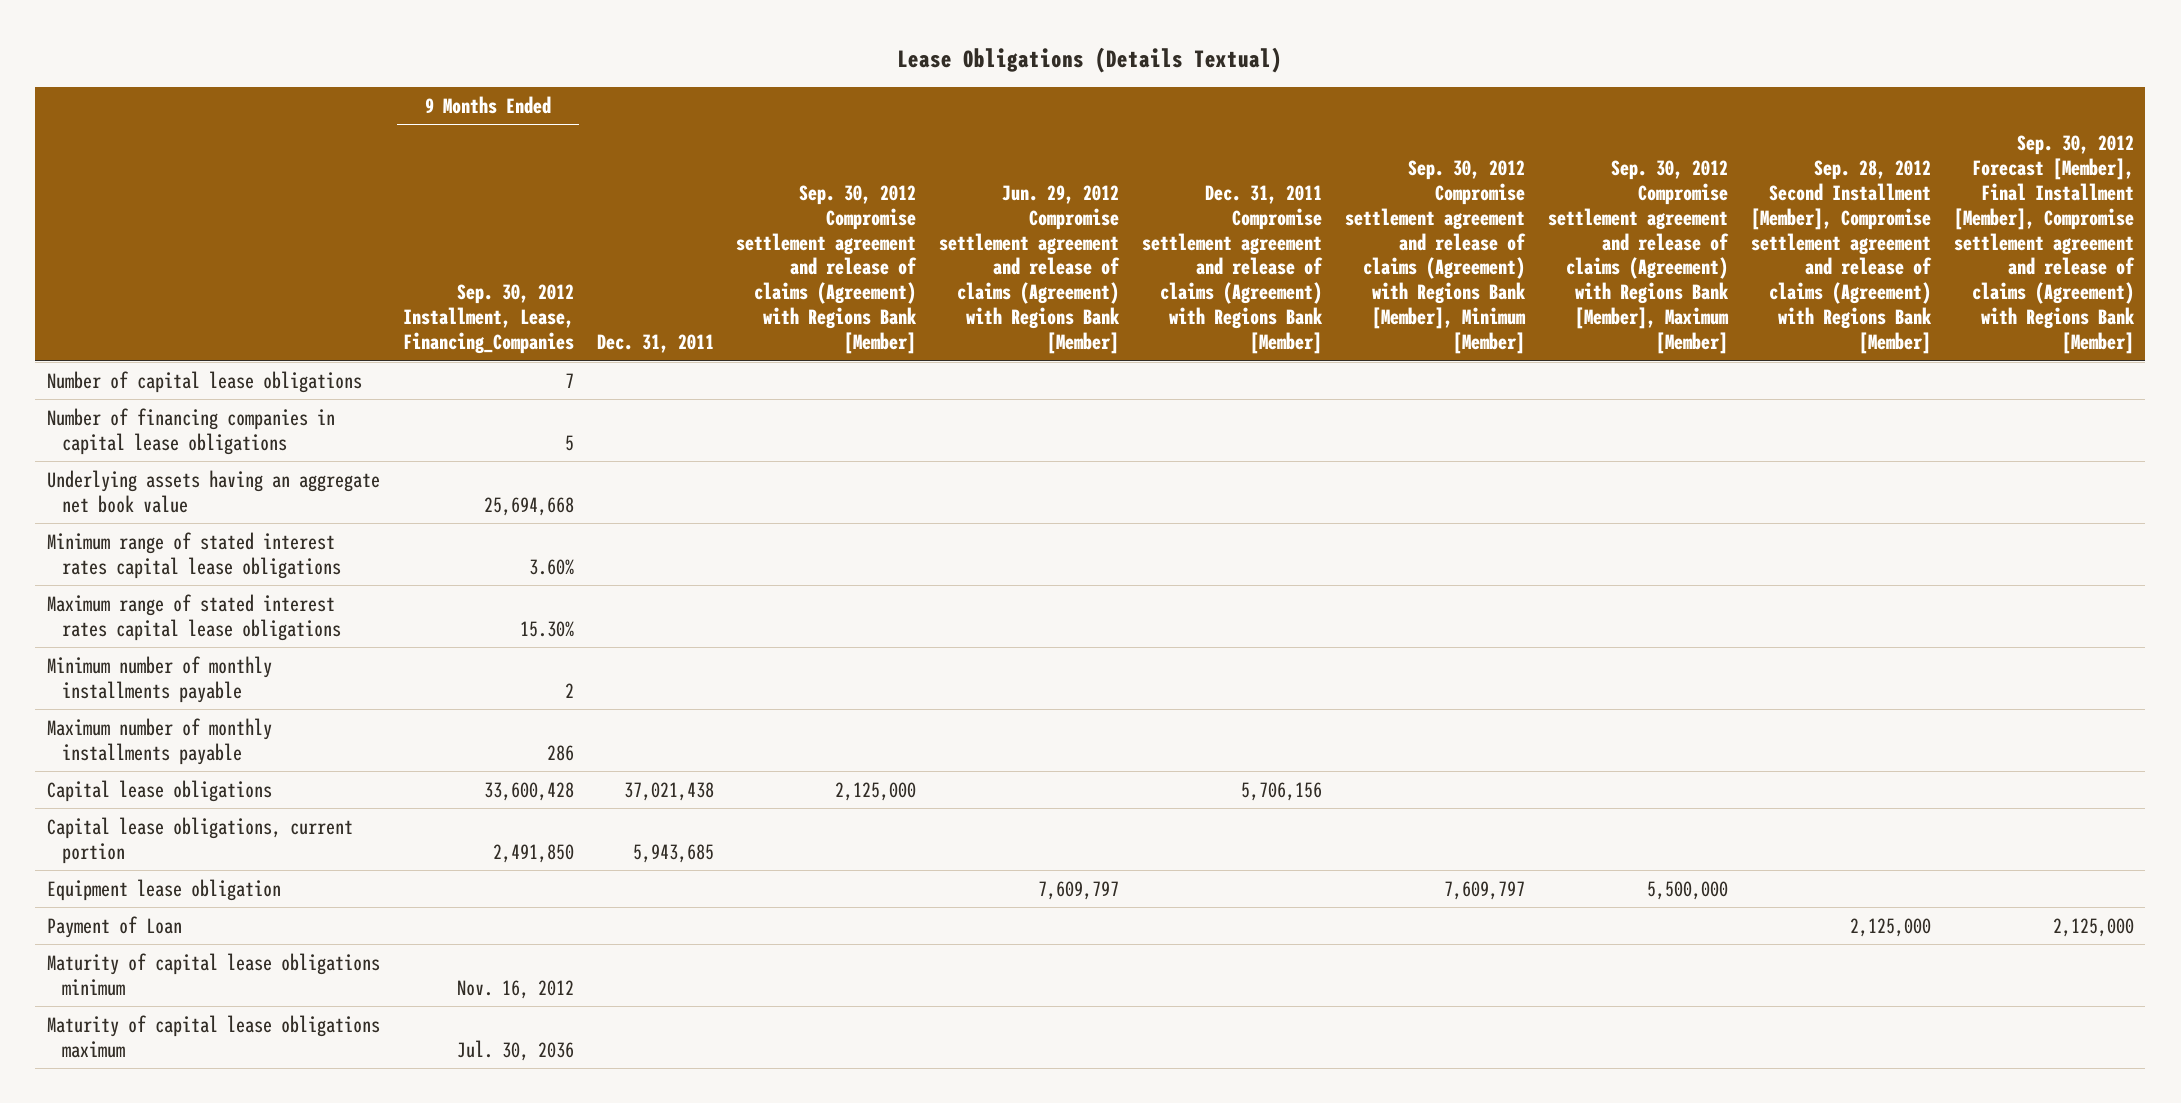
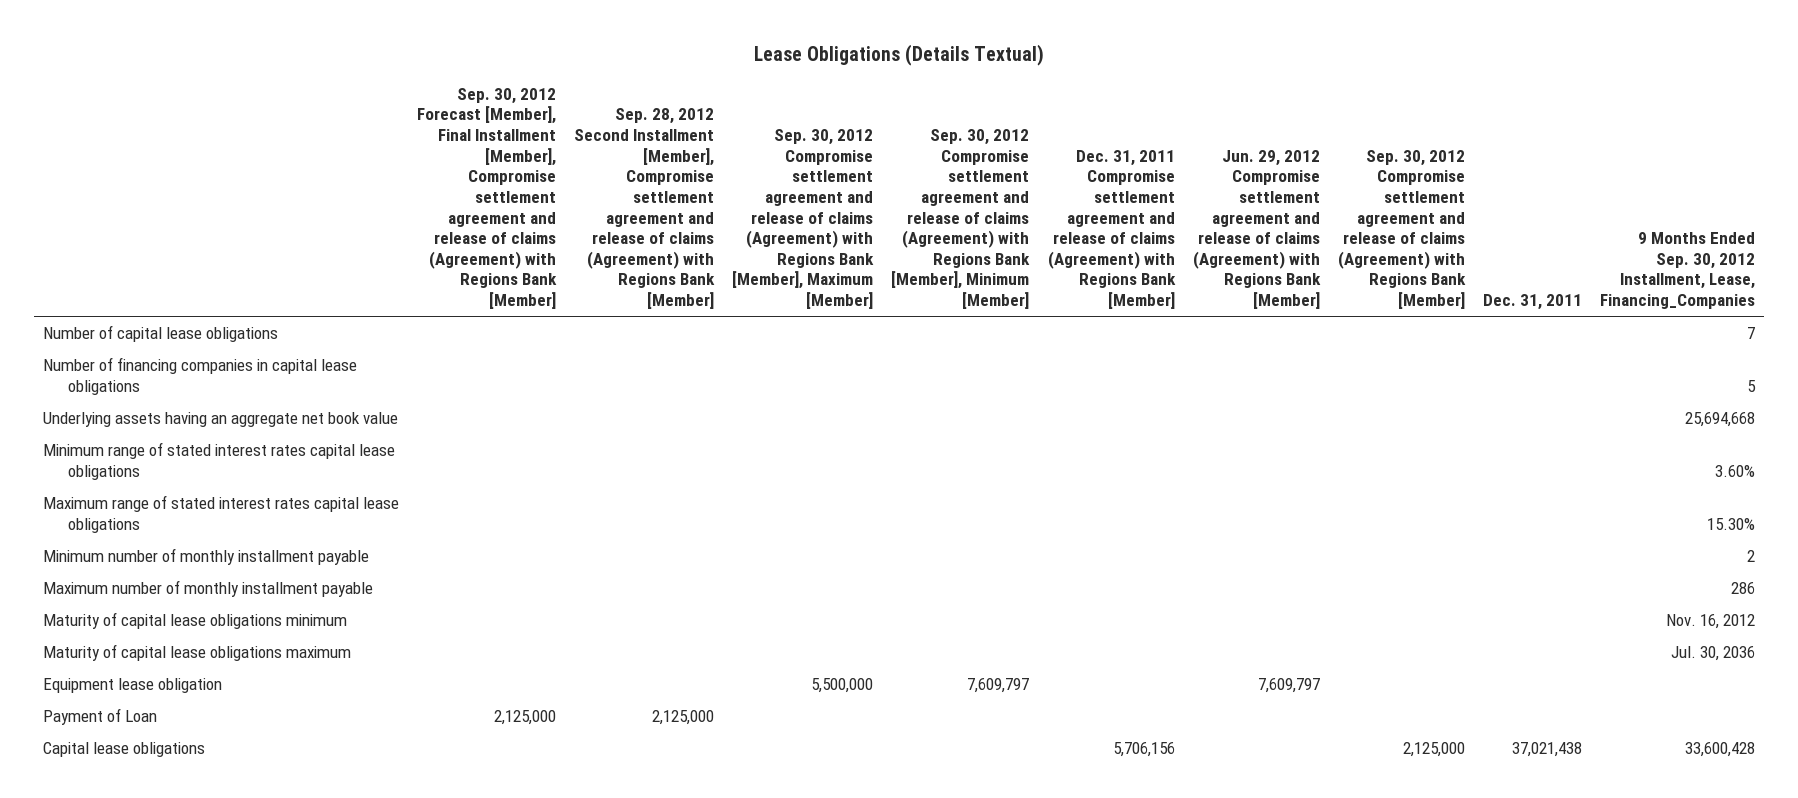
- | 9 Months Ended Sep. 30, 2012 Installment, Lease, Financing_Companies | Dec. 31, 2011 | Sep. 30, 2012 Compromise settlement agreement and release of claims (Agreement) with Regions Bank [Member] | Jun. 29, 2012 Compromise settlement agreement and release of claims (Agreement) with Regions Bank [Member] | Dec. 31, 2011 Compromise settlement agreement and release of claims (Agreement) with Regions Bank [Member] | Sep. 30, 2012 Compromise settlement agreement and release of claims (Agreement) with Regions Bank [Member], Minimum [Member] | Sep. 30, 2012 Compromise settlement agreement and release of claims (Agreement) with Regions Bank [Member], Maximum [Member] | Sep. 28, 2012 Second Installment [Member], Compromise settlement agreement and release of claims (Agreement) with Regions Bank [Member] | Sep. 30, 2012 Forecast [Member], Final Installment [Member], Compromise settlement agreement and release of claims (Agreement) with Regions Bank [Member]
+ | Sep. 30, 2012 Forecast [Member], Final Installment [Member], Compromise settlement agreement and release of claims (Agreement) with Regions Bank [Member] | Sep. 28, 2012 Second Installment [Member], Compromise settlement agreement and release of claims (Agreement) with Regions Bank [Member] | Sep. 30, 2012 Compromise settlement agreement and release of claims (Agreement) with Regions Bank [Member], Maximum [Member] | Sep. 30, 2012 Compromise settlement agreement and release of claims (Agreement) with Regions Bank [Member], Minimum [Member] | Dec. 31, 2011 Compromise settlement agreement and release of claims (Agreement) with Regions Bank [Member] | Jun. 29, 2012 Compromise settlement agreement and release of claims (Agreement) with Regions Bank [Member] | Sep. 30, 2012 Compromise settlement agreement and release of claims (Agreement) with Regions Bank [Member] | Dec. 31, 2011 | 9 Months Ended Sep. 30, 2012 Installment, Lease, Financing_Companies
- Minimum number of monthly installments payable | 2 | | | | | | | |
- Maximum number of monthly installments payable | 286 | | | | | | | |
- Capital lease obligations, current portion | 2,491,850 | 5,943,685 | | | | | | |
+ Minimum number of monthly installment payable | | | | | | | | | 2
+ Maximum number of monthly installment payable | | | | | | | | | 286
moved down: Equipment lease obligation | | | 5,500,000 | 7,609,797 | | 7,609,797 | | |
moved down: Payment of Loan | 2,125,000 | 2,125,000 | | | | | | |
moved down: Capital lease obligations | | | | | 5,706,156 | | 2,125,000 | 37,021,438 | 33,600,428

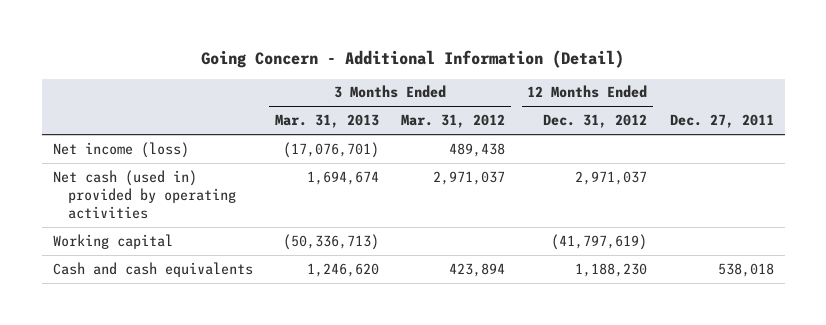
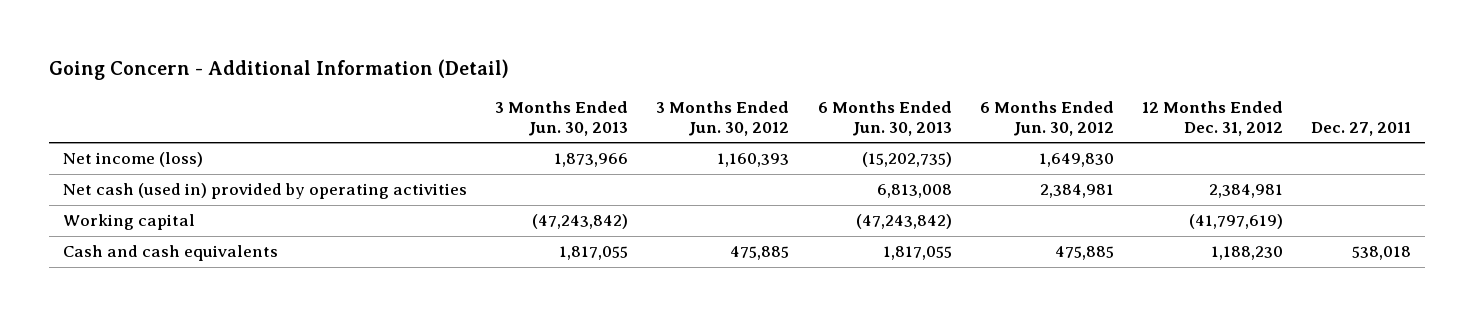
- | 3 Months Ended Mar. 31, 2013 | 3 Months Ended Mar. 31, 2012 | 12 Months Ended Dec. 31, 2012 | Dec. 27, 2011
+ | 3 Months Ended Jun. 30, 2013 | 3 Months Ended Jun. 30, 2012 | 6 Months Ended Jun. 30, 2013 | 6 Months Ended Jun. 30, 2012 | 12 Months Ended Dec. 31, 2012 | Dec. 27, 2011
- Net cash (used in) provided by operating activities | 1,694,674 | 2,971,037 | 2,971,037 |
+ Net cash (used in) provided by operating activities | | | 6,813,008 | 2,384,981 | 2,384,981 |

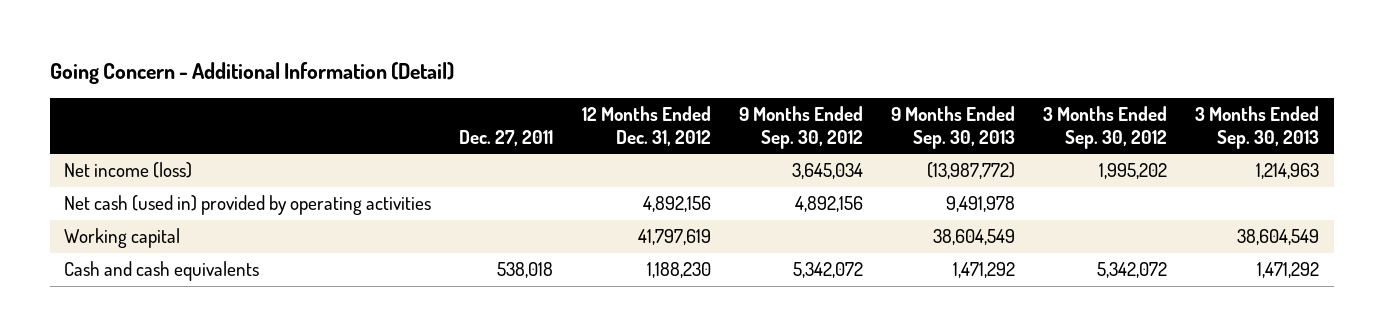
- | 3 Months Ended Jun. 30, 2013 | 3 Months Ended Jun. 30, 2012 | 6 Months Ended Jun. 30, 2013 | 6 Months Ended Jun. 30, 2012 | 12 Months Ended Dec. 31, 2012 | Dec. 27, 2011
+ | Dec. 27, 2011 | 12 Months Ended Dec. 31, 2012 | 9 Months Ended Sep. 30, 2012 | 9 Months Ended Sep. 30, 2013 | 3 Months Ended Sep. 30, 2012 | 3 Months Ended Sep. 30, 2013
- Net cash (used in) provided by operating activities | | | 6,813,008 | 2,384,981 | 2,384,981 |
- Working capital | (47,243,842) | | (47,243,842) | | (41,797,619) |
+ Net cash (used in) provided by operating activities | | 4,892,156 | 4,892,156 | 9,491,978 | |
+ Working capital | | 41,797,619 | | 38,604,549 | | 38,604,549

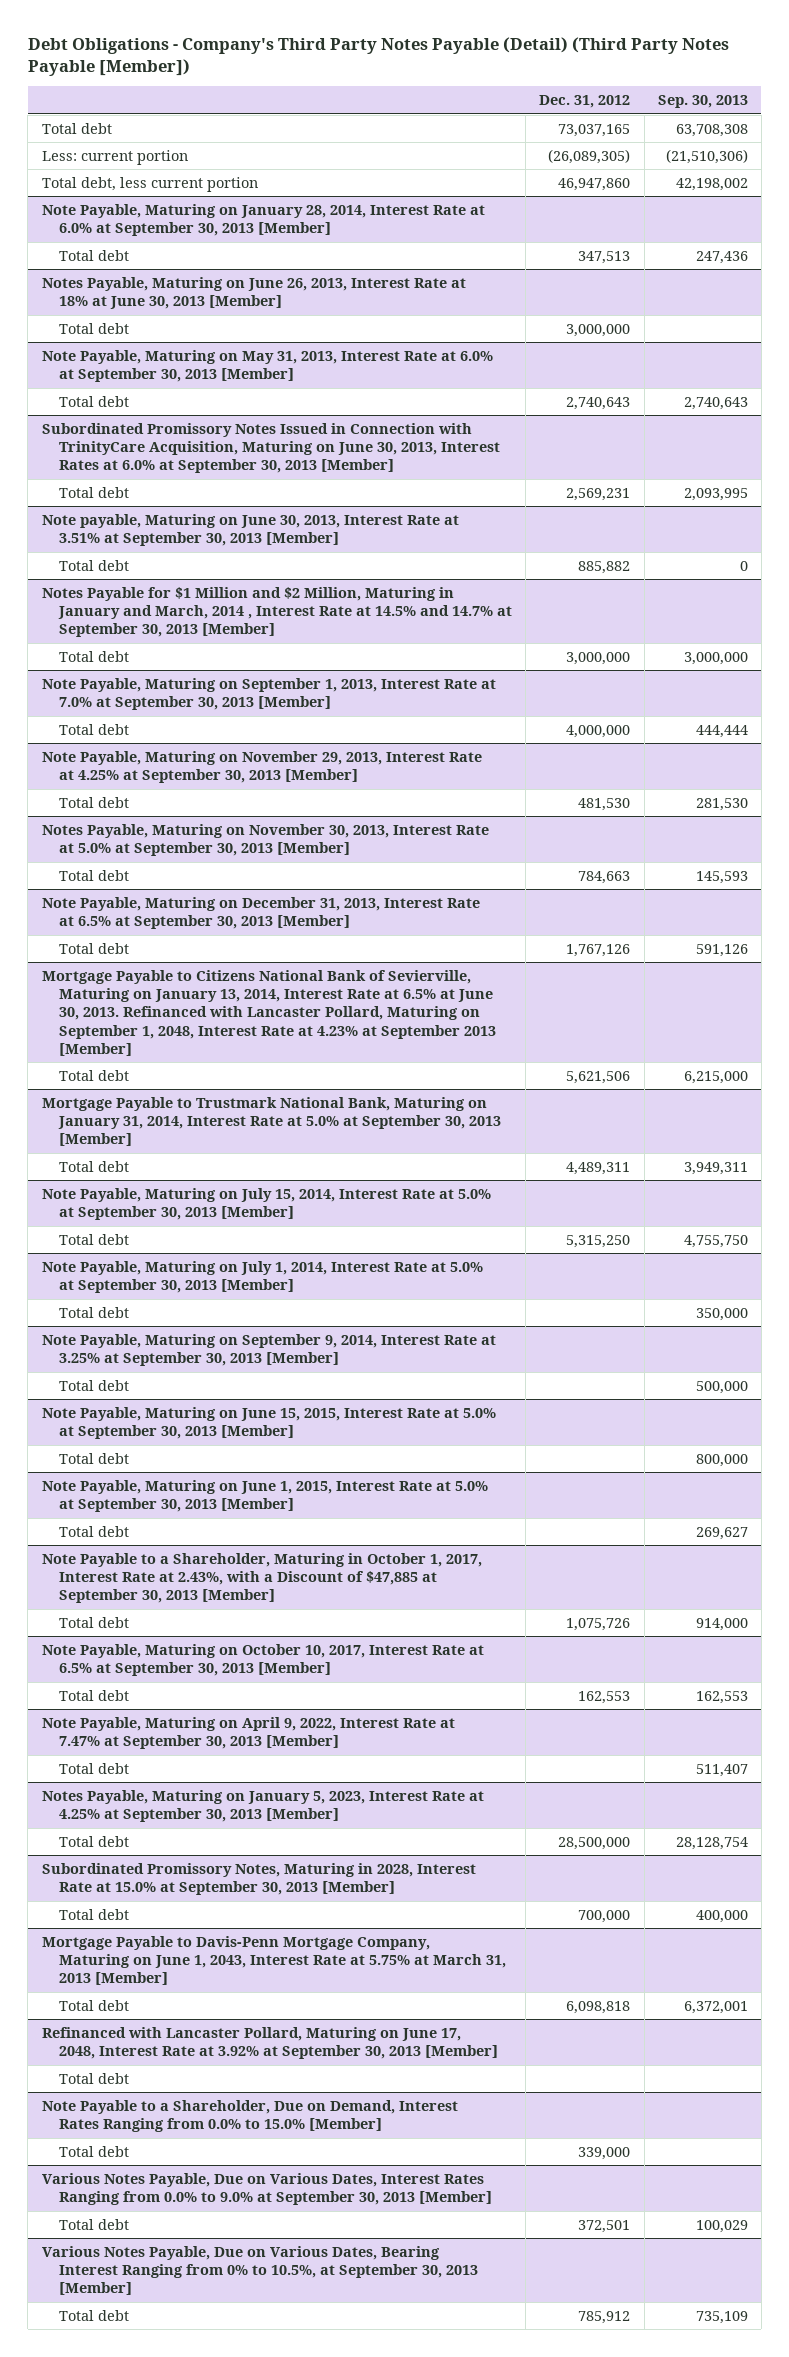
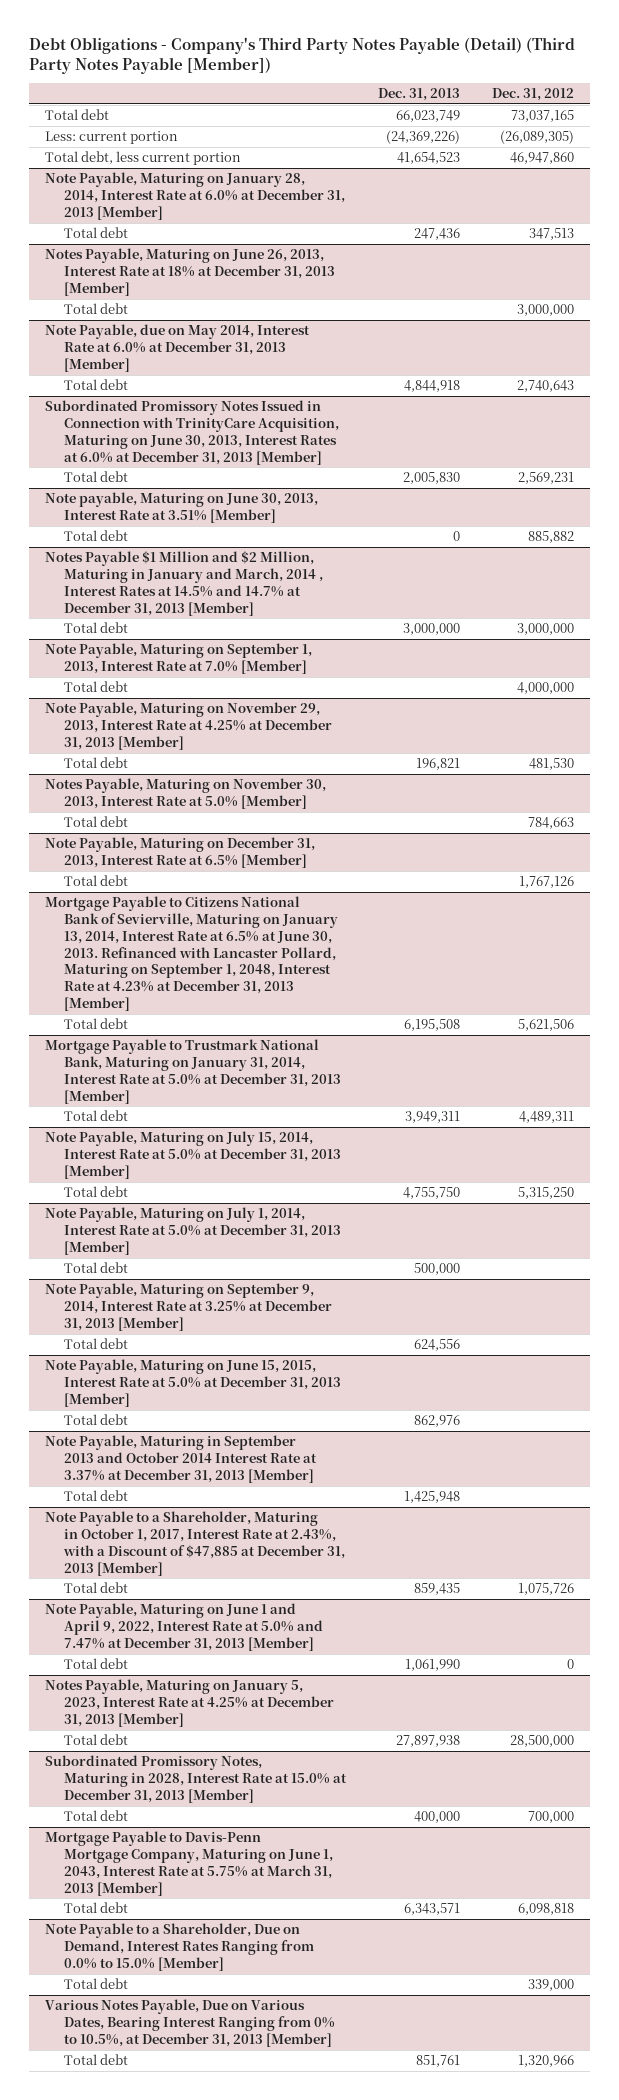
- | Dec. 31, 2012 | Sep. 30, 2013
+ | Dec. 31, 2013 | Dec. 31, 2012
- Note Payable, Maturing on January 28, 2014, Interest Rate at 6.0% at September 30, 2013 [Member]
+ Note Payable, Maturing on January 28, 2014, Interest Rate at 6.0% at December 31, 2013 [Member]
- Notes Payable, Maturing on June 26, 2013, Interest Rate at 18% at June 30, 2013 [Member]
+ Notes Payable, Maturing on June 26, 2013, Interest Rate at 18% at December 31, 2013 [Member]
- Note Payable, Maturing on May 31, 2013, Interest Rate at 6.0% at September 30, 2013 [Member]
+ Note Payable, due on May 2014, Interest Rate at 6.0% at December 31, 2013 [Member]
- Subordinated Promissory Notes Issued in Connection with TrinityCare Acquisition, Maturing on June 30, 2013, Interest Rates at 6.0% at September 30, 2013 [Member]
+ Subordinated Promissory Notes Issued in Connection with TrinityCare Acquisition, Maturing on June 30, 2013, Interest Rates at 6.0% at December 31, 2013 [Member]
- Note payable, Maturing on June 30, 2013, Interest Rate at 3.51% at September 30, 2013 [Member]
+ Note payable, Maturing on June 30, 2013, Interest Rate at 3.51% [Member]
- Notes Payable for $1 Million and $2 Million, Maturing in January and March, 2014 , Interest Rate at 14.5% and 14.7% at September 30, 2013 [Member]
+ Notes Payable $1 Million and $2 Million, Maturing in January and March, 2014 , Interest Rates at 14.5% and 14.7% at December 31, 2013 [Member]
- Note Payable, Maturing on September 1, 2013, Interest Rate at 7.0% at September 30, 2013 [Member]
+ Note Payable, Maturing on September 1, 2013, Interest Rate at 7.0% [Member]
- Note Payable, Maturing on November 29, 2013, Interest Rate at 4.25% at September 30, 2013 [Member]
+ Note Payable, Maturing on November 29, 2013, Interest Rate at 4.25% at December 31, 2013 [Member]
- Notes Payable, Maturing on November 30, 2013, Interest Rate at 5.0% at September 30, 2013 [Member]
+ Notes Payable, Maturing on November 30, 2013, Interest Rate at 5.0% [Member]
- Note Payable, Maturing on December 31, 2013, Interest Rate at 6.5% at September 30, 2013 [Member]
+ Note Payable, Maturing on December 31, 2013, Interest Rate at 6.5% [Member]
- Mortgage Payable to Citizens National Bank of Sevierville, Maturing on January 13, 2014, Interest Rate at 6.5% at June 30, 2013. Refinanced with Lancaster Pollard, Maturing on September 1, 2048, Interest Rate at 4.23% at September 2013 [Member]
+ Mortgage Payable to Citizens National Bank of Sevierville, Maturing on January 13, 2014, Interest Rate at 6.5% at June 30, 2013. Refinanced with Lancaster Pollard, Maturing on September 1, 2048, Interest Rate at 4.23% at December 31, 2013 [Member]
- Mortgage Payable to Trustmark National Bank, Maturing on January 31, 2014, Interest Rate at 5.0% at September 30, 2013 [Member]
+ Mortgage Payable to Trustmark National Bank, Maturing on January 31, 2014, Interest Rate at 5.0% at December 31, 2013 [Member]
- Note Payable, Maturing on July 15, 2014, Interest Rate at 5.0% at September 30, 2013 [Member]
+ Note Payable, Maturing on July 15, 2014, Interest Rate at 5.0% at December 31, 2013 [Member]
- Note Payable, Maturing on July 1, 2014, Interest Rate at 5.0% at September 30, 2013 [Member]
+ Note Payable, Maturing on July 1, 2014, Interest Rate at 5.0% at December 31, 2013 [Member]
- Note Payable, Maturing on September 9, 2014, Interest Rate at 3.25% at September 30, 2013 [Member]
+ Note Payable, Maturing on September 9, 2014, Interest Rate at 3.25% at December 31, 2013 [Member]
- Note Payable, Maturing on June 15, 2015, Interest Rate at 5.0% at September 30, 2013 [Member]
+ Note Payable, Maturing on June 15, 2015, Interest Rate at 5.0% at December 31, 2013 [Member]
- Note Payable, Maturing on June 1, 2015, Interest Rate at 5.0% at September 30, 2013 [Member]
+ Note Payable, Maturing in September 2013 and October 2014 Interest Rate at 3.37% at December 31, 2013 [Member]
- Note Payable to a Shareholder, Maturing in October 1, 2017, Interest Rate at 2.43%, with a Discount of $47,885 at September 30, 2013 [Member]
+ Note Payable to a Shareholder, Maturing in October 1, 2017, Interest Rate at 2.43%, with a Discount of $47,885 at December 31, 2013 [Member]
- Note Payable, Maturing on October 10, 2017, Interest Rate at 6.5% at September 30, 2013 [Member]
- Total debt | 162,553 | 162,553
- Note Payable, Maturing on April 9, 2022, Interest Rate at 7.47% at September 30, 2013 [Member]
- Total debt | | 511,407
- Notes Payable, Maturing on January 5, 2023, Interest Rate at 4.25% at September 30, 2013 [Member]
+ Note Payable, Maturing on June 1 and April 9, 2022, Interest Rate at 5.0% and 7.47% at December 31, 2013 [Member]
+ Total debt | 1,061,990 | 0
+ Notes Payable, Maturing on January 5, 2023, Interest Rate at 4.25% at December 31, 2013 [Member]
- Subordinated Promissory Notes, Maturing in 2028, Interest Rate at 15.0% at September 30, 2013 [Member]
+ Subordinated Promissory Notes, Maturing in 2028, Interest Rate at 15.0% at December 31, 2013 [Member]
- Refinanced with Lancaster Pollard, Maturing on June 17, 2048, Interest Rate at 3.92% at September 30, 2013 [Member]
- Total debt
- Various Notes Payable, Due on Various Dates, Interest Rates Ranging from 0.0% to 9.0% at September 30, 2013 [Member]
- Total debt | 372,501 | 100,029
- Various Notes Payable, Due on Various Dates, Bearing Interest Ranging from 0% to 10.5%, at September 30, 2013 [Member]
- Total debt | 785,912 | 735,109
+ Various Notes Payable, Due on Various Dates, Bearing Interest Ranging from 0% to 10.5%, at December 31, 2013 [Member]
+ Total debt | 851,761 | 1,320,966

